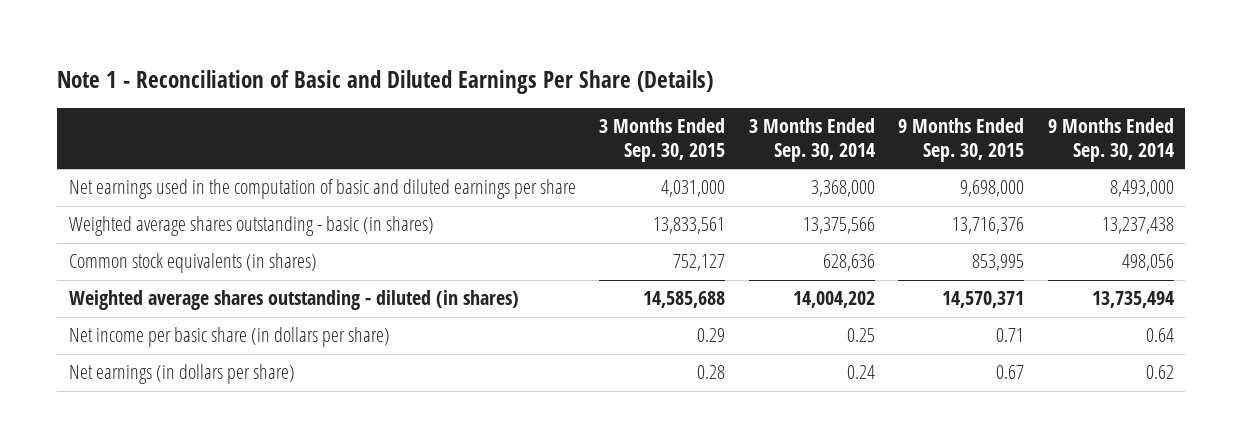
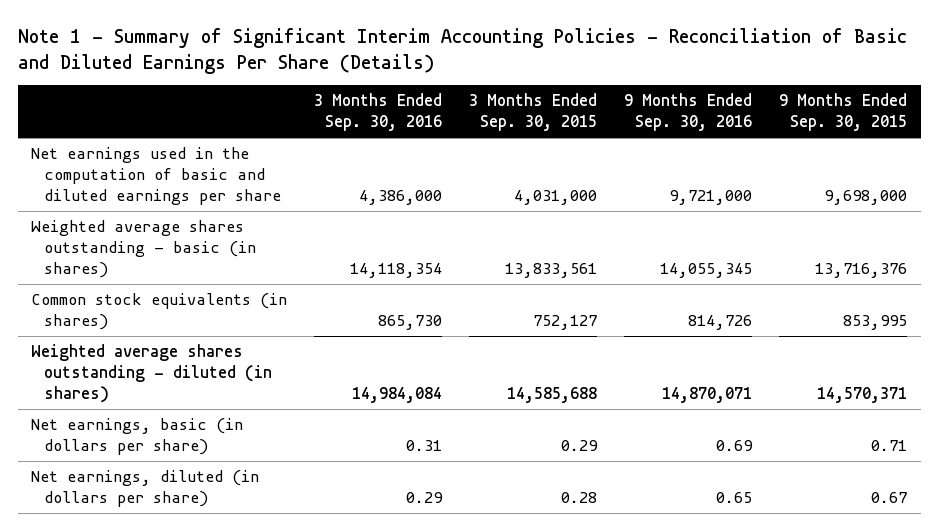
- Note 1 - Reconciliation of Basic and Diluted Earnings Per Share (Details)
+ Note 1 - Summary of Significant Interim Accounting Policies - Reconciliation of Basic and Diluted Earnings Per Share (Details)
- | 3 Months Ended Sep. 30, 2015 | 3 Months Ended Sep. 30, 2014 | 9 Months Ended Sep. 30, 2015 | 9 Months Ended Sep. 30, 2014
+ | 3 Months Ended Sep. 30, 2016 | 3 Months Ended Sep. 30, 2015 | 9 Months Ended Sep. 30, 2016 | 9 Months Ended Sep. 30, 2015
- Net income per basic share (in dollars per share) | 0.29 | 0.25 | 0.71 | 0.64
- Net earnings (in dollars per share) | 0.28 | 0.24 | 0.67 | 0.62
+ Net earnings, basic (in dollars per share) | 0.31 | 0.29 | 0.69 | 0.71
+ Net earnings, diluted (in dollars per share) | 0.29 | 0.28 | 0.65 | 0.67

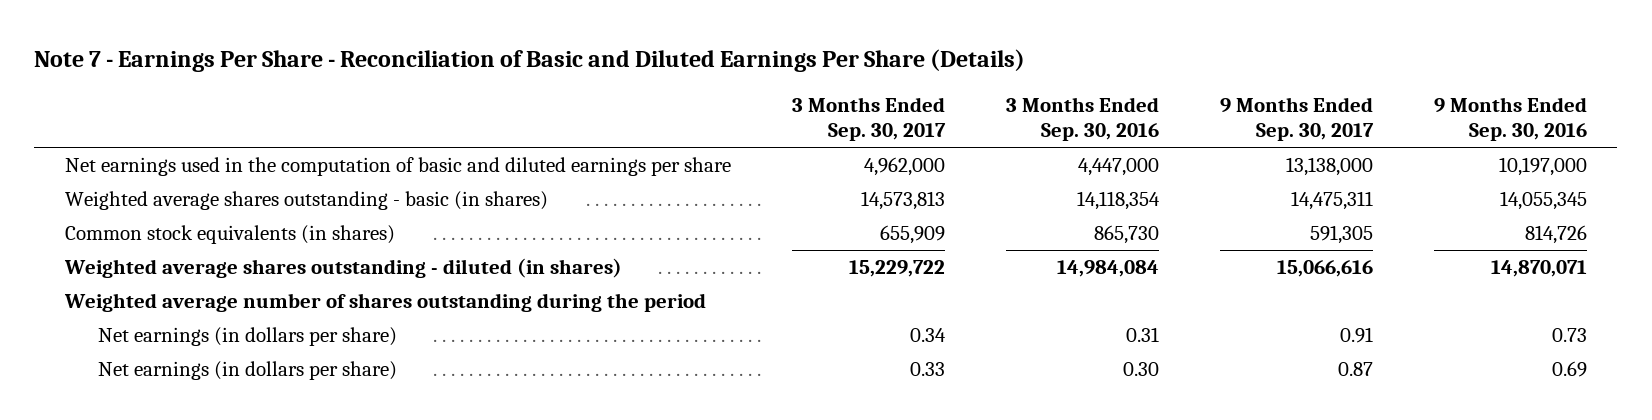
- Note 1 - Summary of Significant Interim Accounting Policies - Reconciliation of Basic and Diluted Earnings Per Share (Details)
+ Note 7 - Earnings Per Share - Reconciliation of Basic and Diluted Earnings Per Share (Details)
- | 3 Months Ended Sep. 30, 2016 | 3 Months Ended Sep. 30, 2015 | 9 Months Ended Sep. 30, 2016 | 9 Months Ended Sep. 30, 2015
+ | 3 Months Ended Sep. 30, 2017 | 3 Months Ended Sep. 30, 2016 | 9 Months Ended Sep. 30, 2017 | 9 Months Ended Sep. 30, 2016
- Net earnings used in the computation of basic and diluted earnings per share | 4,386,000 | 4,031,000 | 9,721,000 | 9,698,000
+ Net earnings used in the computation of basic and diluted earnings per share | 4,962,000 | 4,447,000 | 13,138,000 | 10,197,000
- Net earnings, basic (in dollars per share) | 0.31 | 0.29 | 0.69 | 0.71
- Net earnings, diluted (in dollars per share) | 0.29 | 0.28 | 0.65 | 0.67
+ Weighted average number of shares outstanding during the period
+ Net earnings (in dollars per share) | 0.34 | 0.31 | 0.91 | 0.73
+ Net earnings (in dollars per share) | 0.33 | 0.30 | 0.87 | 0.69

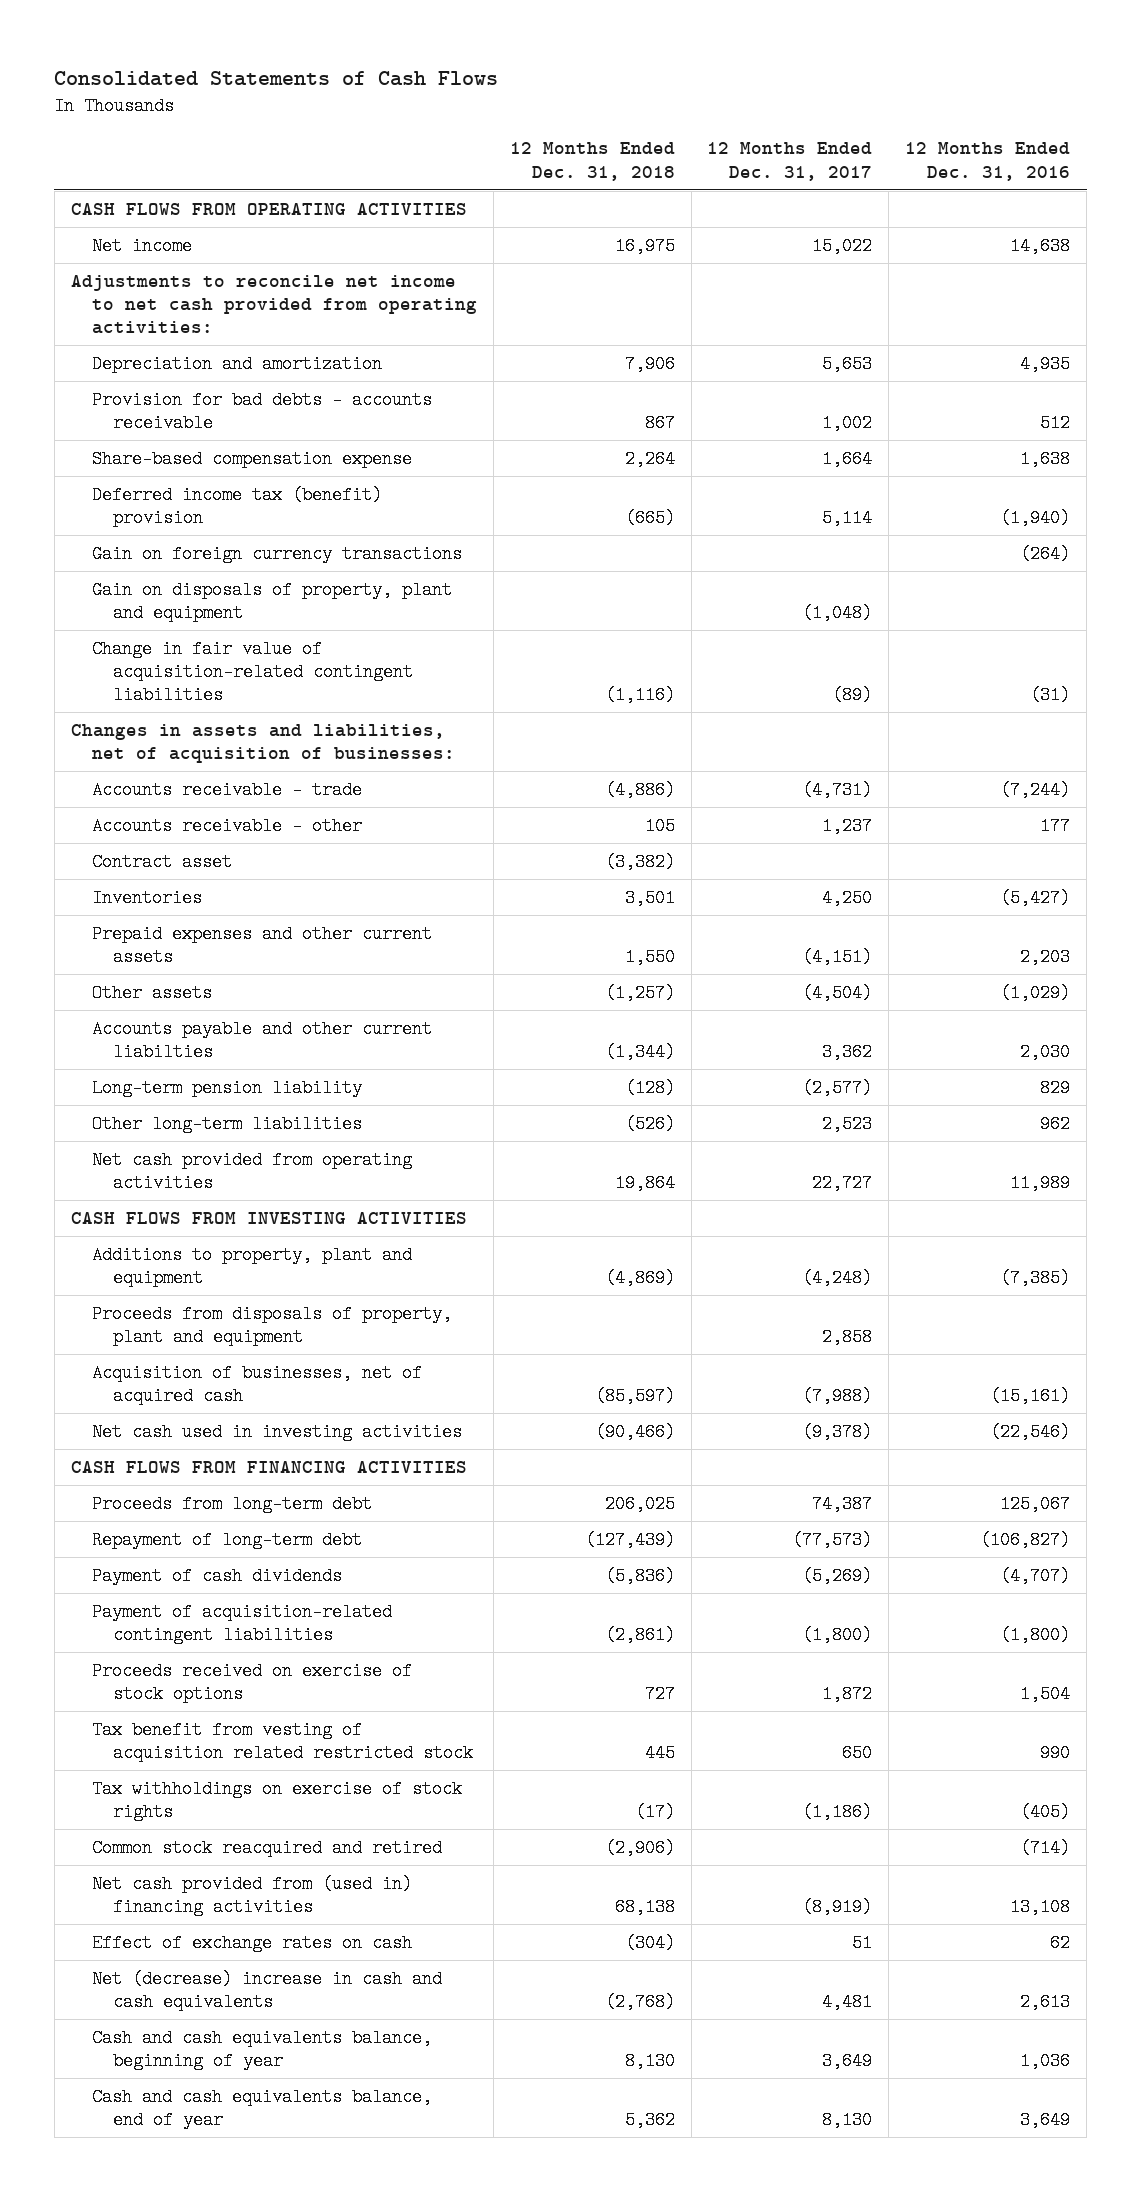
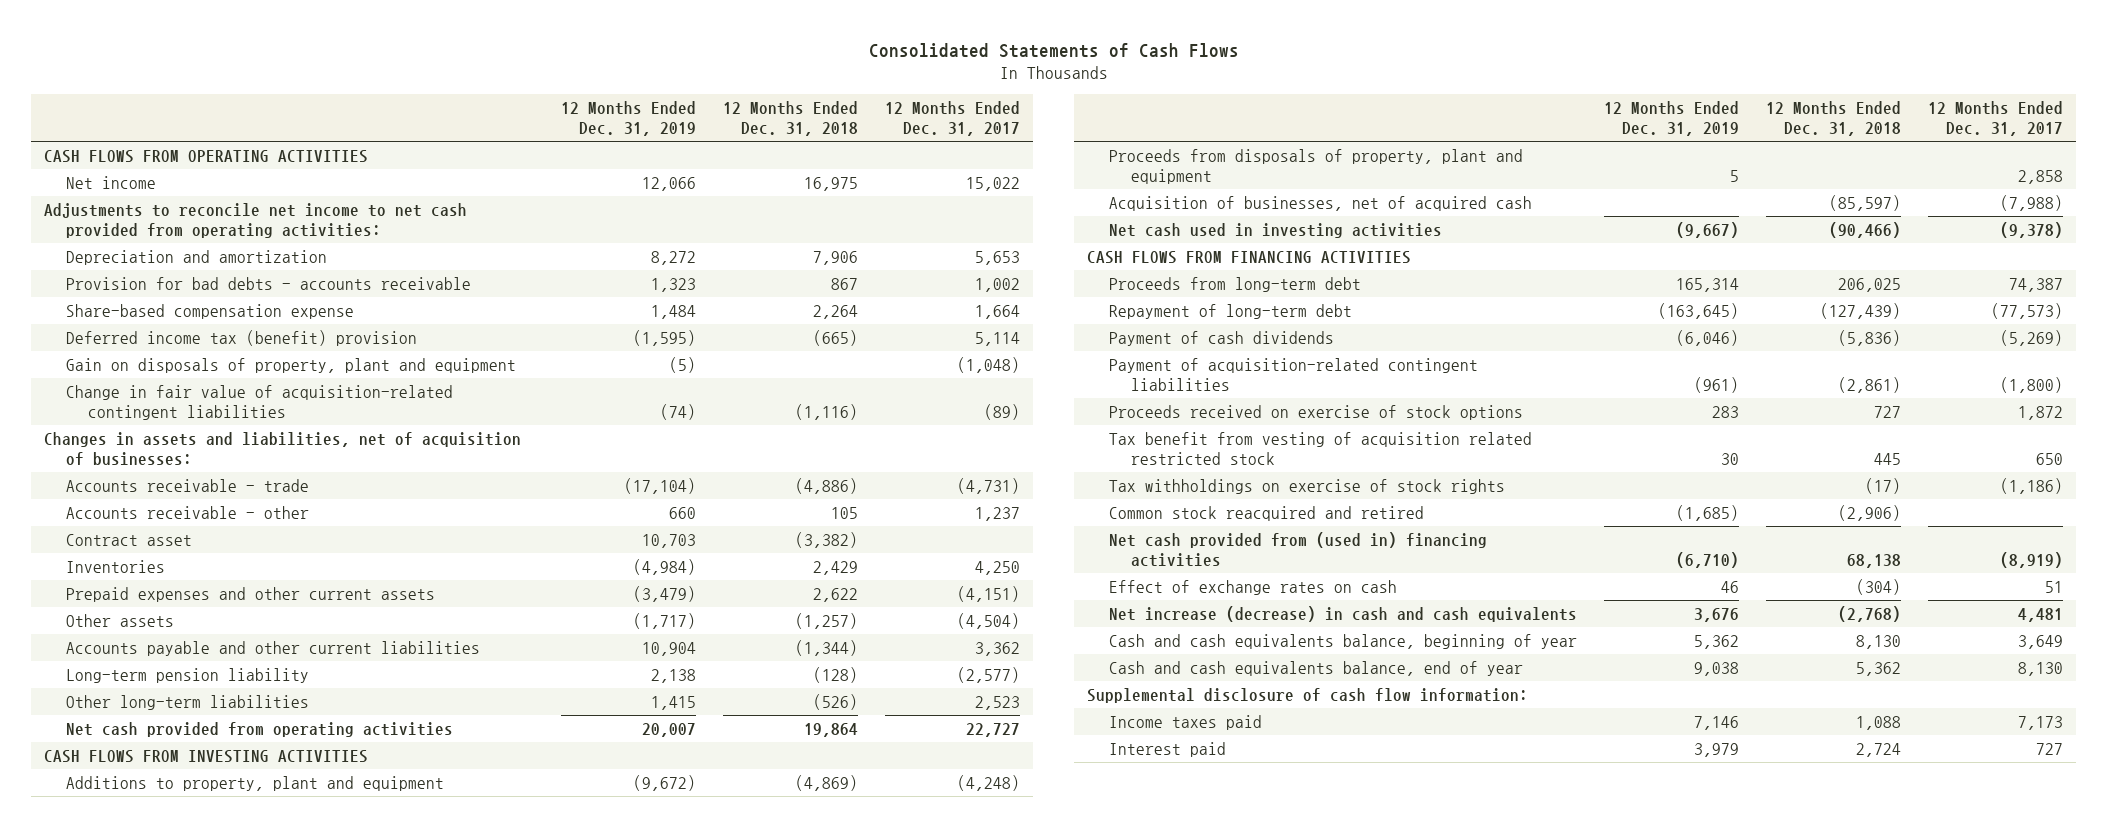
- | 12 Months Ended Dec. 31, 2018 | 12 Months Ended Dec. 31, 2017 | 12 Months Ended Dec. 31, 2016
+ | 12 Months Ended Dec. 31, 2019 | 12 Months Ended Dec. 31, 2018 | 12 Months Ended Dec. 31, 2017
- Gain on foreign currency transactions | | | (264)
- Inventories | 3,501 | 4,250 | (5,427)
- Prepaid expenses and other current assets | 1,550 | (4,151) | 2,203
+ Inventories | (4,984) | 2,429 | 4,250
+ Prepaid expenses and other current assets | (3,479) | 2,622 | (4,151)
- Accounts payable and other current liabilties | (1,344) | 3,362 | 2,030
+ Accounts payable and other current liabilities | 10,904 | (1,344) | 3,362
- Net (decrease) increase in cash and cash equivalents | (2,768) | 4,481 | 2,613
+ Net increase (decrease) in cash and cash equivalents | 3,676 | (2,768) | 4,481
+ Supplemental disclosure of cash flow information:
+ Income taxes paid | 7,146 | 1,088 | 7,173
+ Interest paid | 3,979 | 2,724 | 727

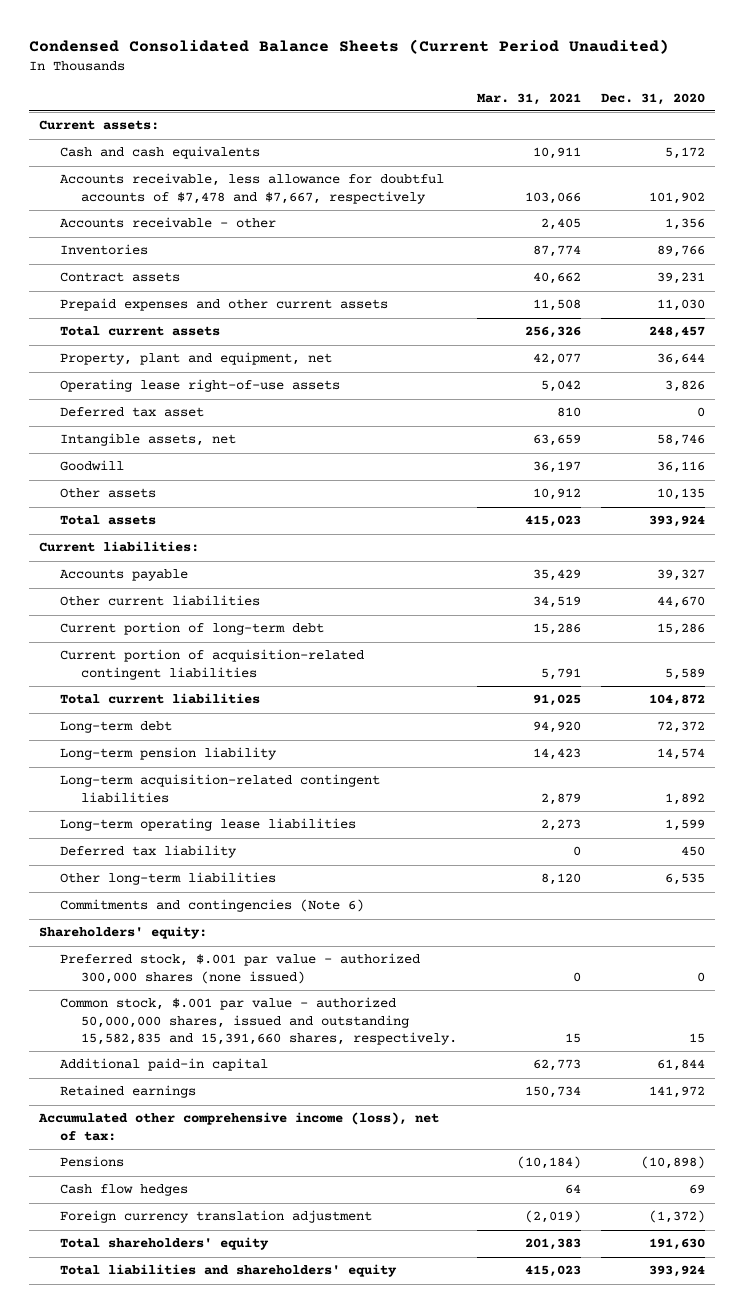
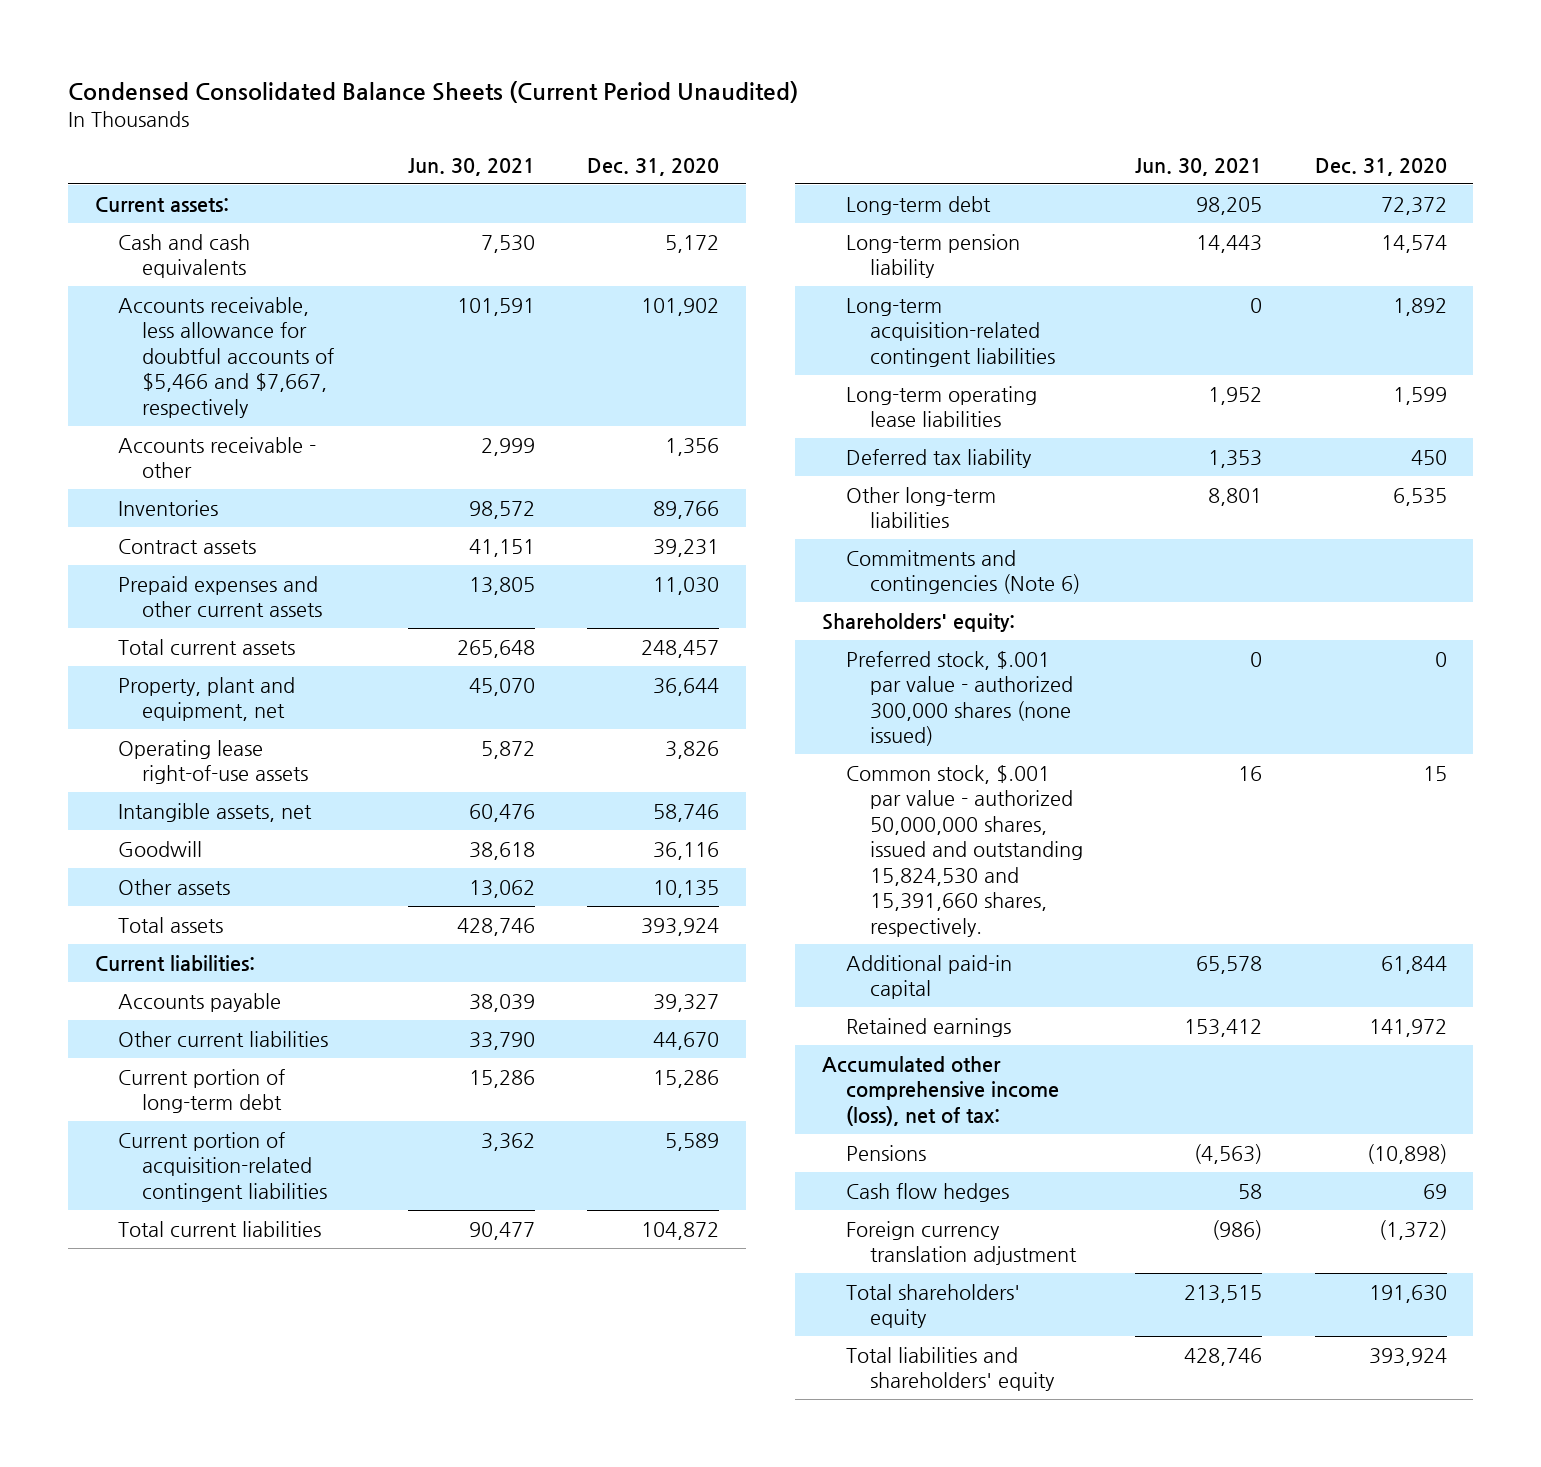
- | Mar. 31, 2021 | Dec. 31, 2020
+ | Jun. 30, 2021 | Dec. 31, 2020
- Accounts receivable, less allowance for doubtful accounts of $7,478 and $7,667, respectively | 103,066 | 101,902
+ Accounts receivable, less allowance for doubtful accounts of $5,466 and $7,667, respectively | 101,591 | 101,902
- Deferred tax asset | 810 | 0
- Common stock, $.001 par value - authorized 50,000,000 shares, issued and outstanding 15,582,835 and 15,391,660 shares, respectively. | 15 | 15
+ Common stock, $.001 par value - authorized 50,000,000 shares, issued and outstanding 15,824,530 and 15,391,660 shares, respectively. | 16 | 15

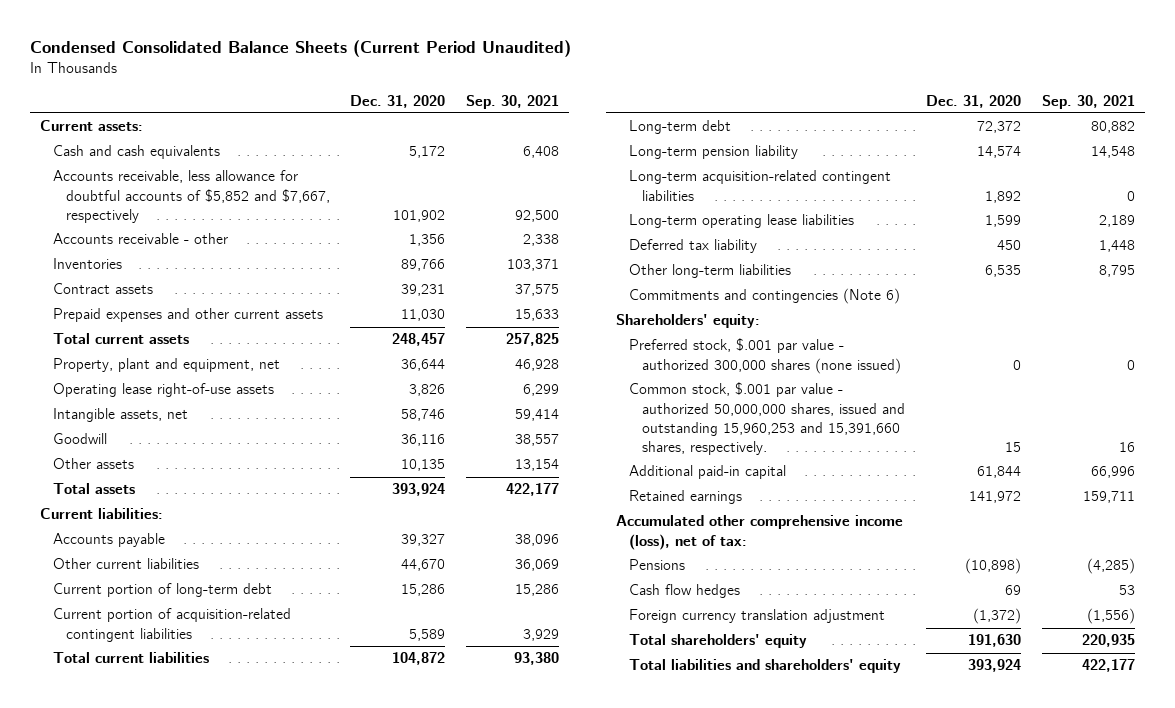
- | Jun. 30, 2021 | Dec. 31, 2020
+ | Dec. 31, 2020 | Sep. 30, 2021
- Accounts receivable, less allowance for doubtful accounts of $5,466 and $7,667, respectively | 101,591 | 101,902
+ Accounts receivable, less allowance for doubtful accounts of $5,852 and $7,667, respectively | 101,902 | 92,500
- Common stock, $.001 par value - authorized 50,000,000 shares, issued and outstanding 15,824,530 and 15,391,660 shares, respectively. | 16 | 15
+ Common stock, $.001 par value - authorized 50,000,000 shares, issued and outstanding 15,960,253 and 15,391,660 shares, respectively. | 15 | 16

